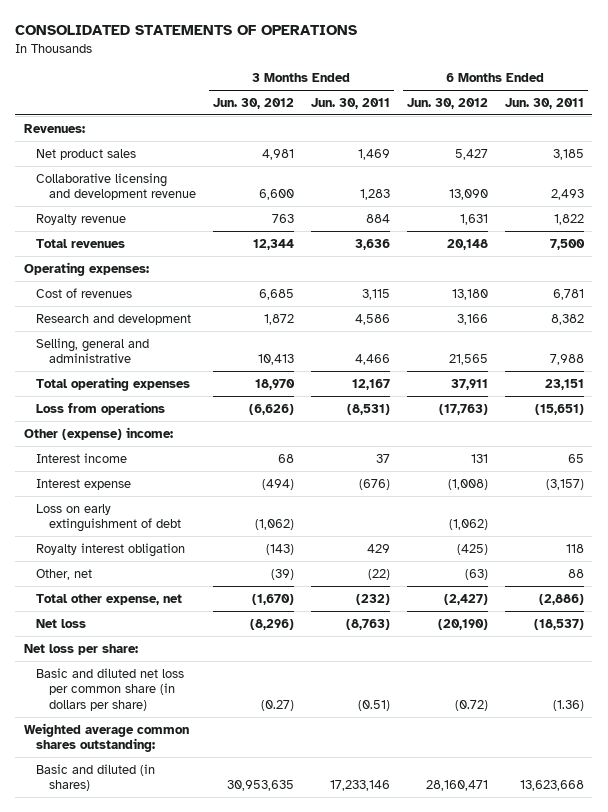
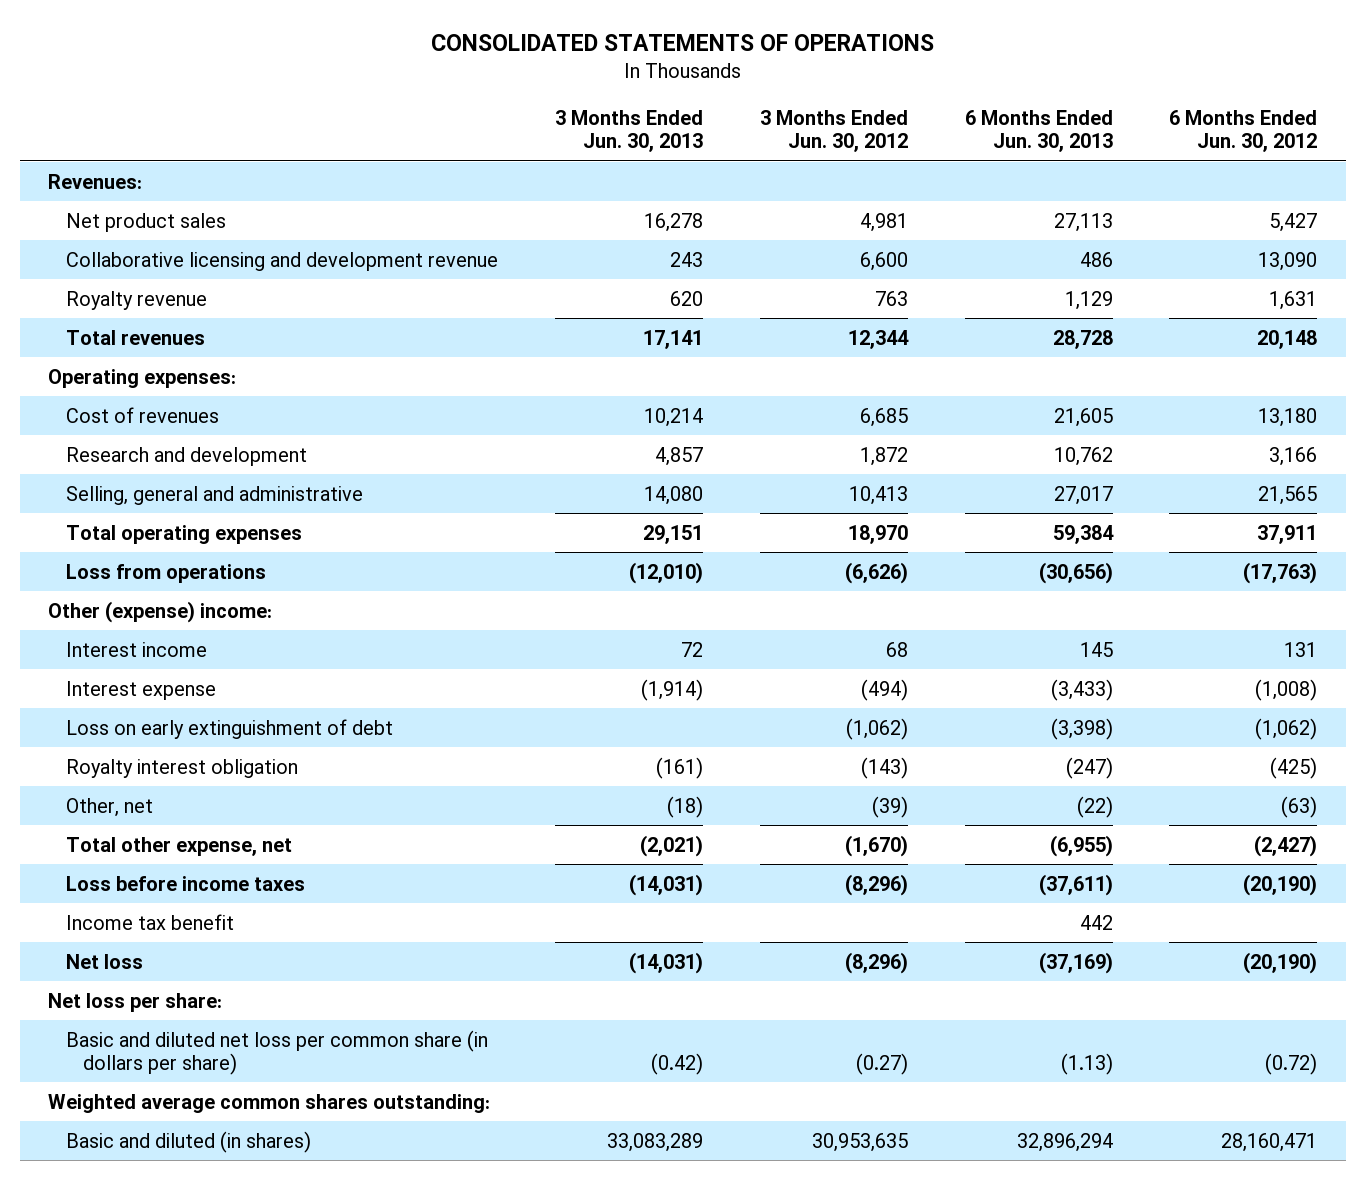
- | 3 Months Ended Jun. 30, 2012 | 3 Months Ended Jun. 30, 2011 | 6 Months Ended Jun. 30, 2012 | 6 Months Ended Jun. 30, 2011
+ | 3 Months Ended Jun. 30, 2013 | 3 Months Ended Jun. 30, 2012 | 6 Months Ended Jun. 30, 2013 | 6 Months Ended Jun. 30, 2012
+ Loss before income taxes | (14,031) | (8,296) | (37,611) | (20,190)
+ Income tax benefit | | | 442 |

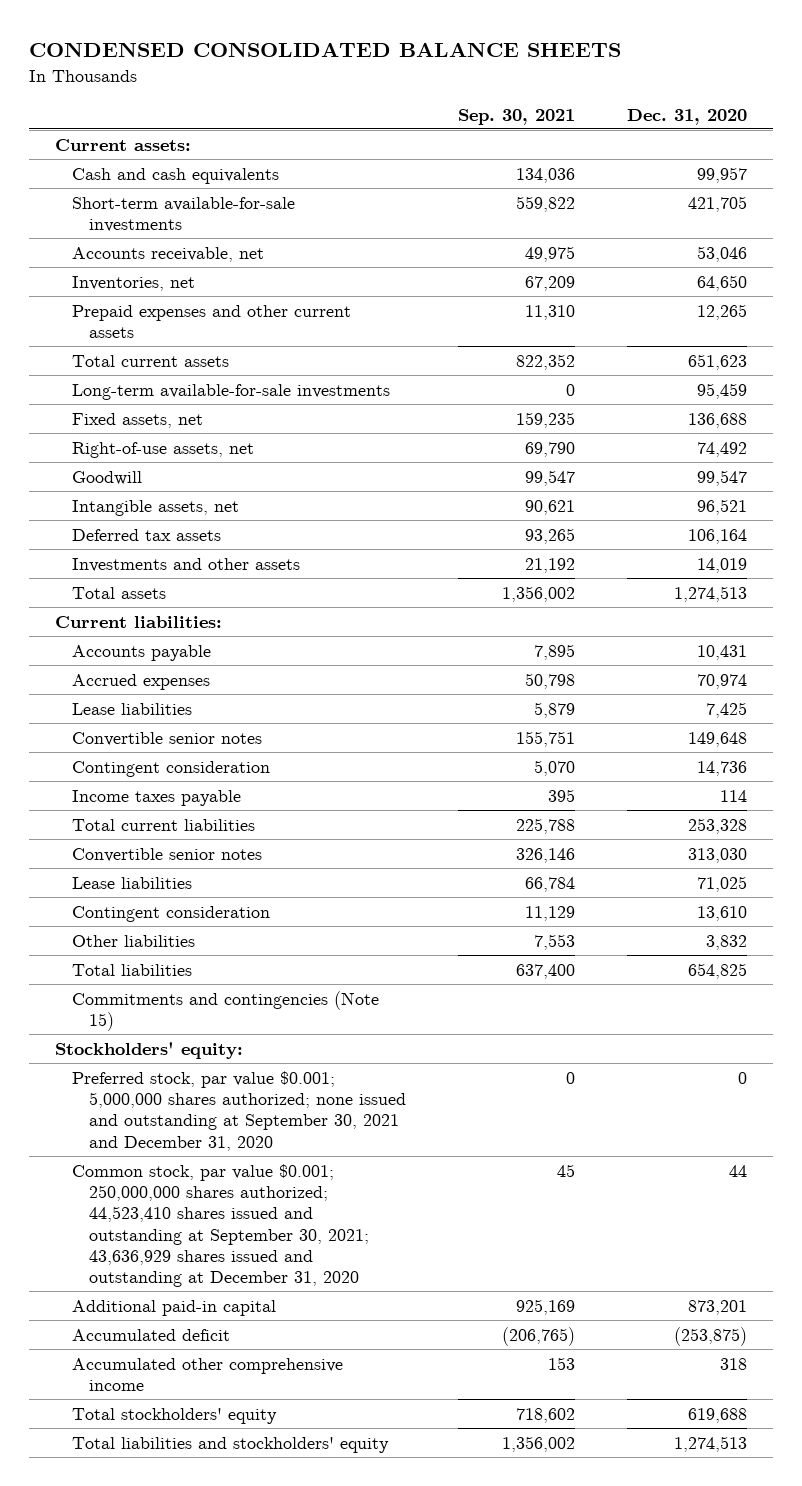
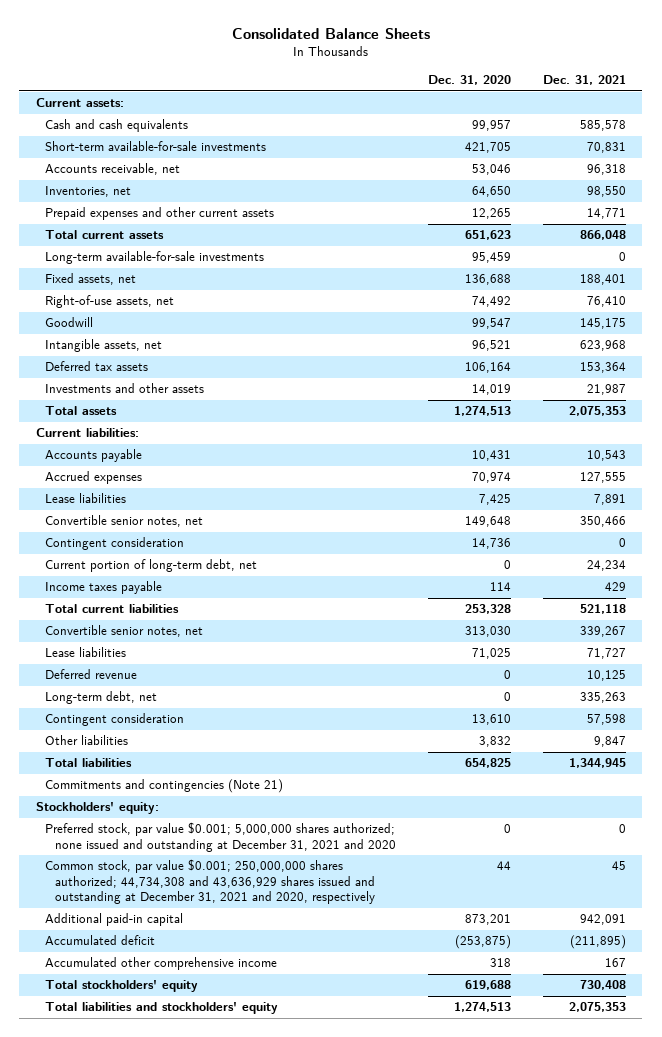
- CONDENSED CONSOLIDATED BALANCE SHEETS
+ Consolidated Balance Sheets
- | Sep. 30, 2021 | Dec. 31, 2020
+ | Dec. 31, 2020 | Dec. 31, 2021
- Convertible senior notes | 155,751 | 149,648
+ Convertible senior notes, net | 149,648 | 350,466
+ Current portion of long-term debt, net | 0 | 24,234
- Convertible senior notes | 326,146 | 313,030
+ Convertible senior notes, net | 313,030 | 339,267
+ Deferred revenue | 0 | 10,125
+ Long-term debt, net | 0 | 335,263
- Commitments and contingencies (Note 15)
+ Commitments and contingencies (Note 21)
- Preferred stock, par value $0.001; 5,000,000 shares authorized; none issued and outstanding at September 30, 2021 and December 31, 2020 | 0 | 0
- Common stock, par value $0.001; 250,000,000 shares authorized; 44,523,410 shares issued and outstanding at September 30, 2021; 43,636,929 shares issued and outstanding at December 31, 2020 | 45 | 44
+ Preferred stock, par value $0.001; 5,000,000 shares authorized; none issued and outstanding at December 31, 2021 and 2020 | 0 | 0
+ Common stock, par value $0.001; 250,000,000 shares authorized; 44,734,308 and 43,636,929 shares issued and outstanding at December 31, 2021 and 2020, respectively | 44 | 45

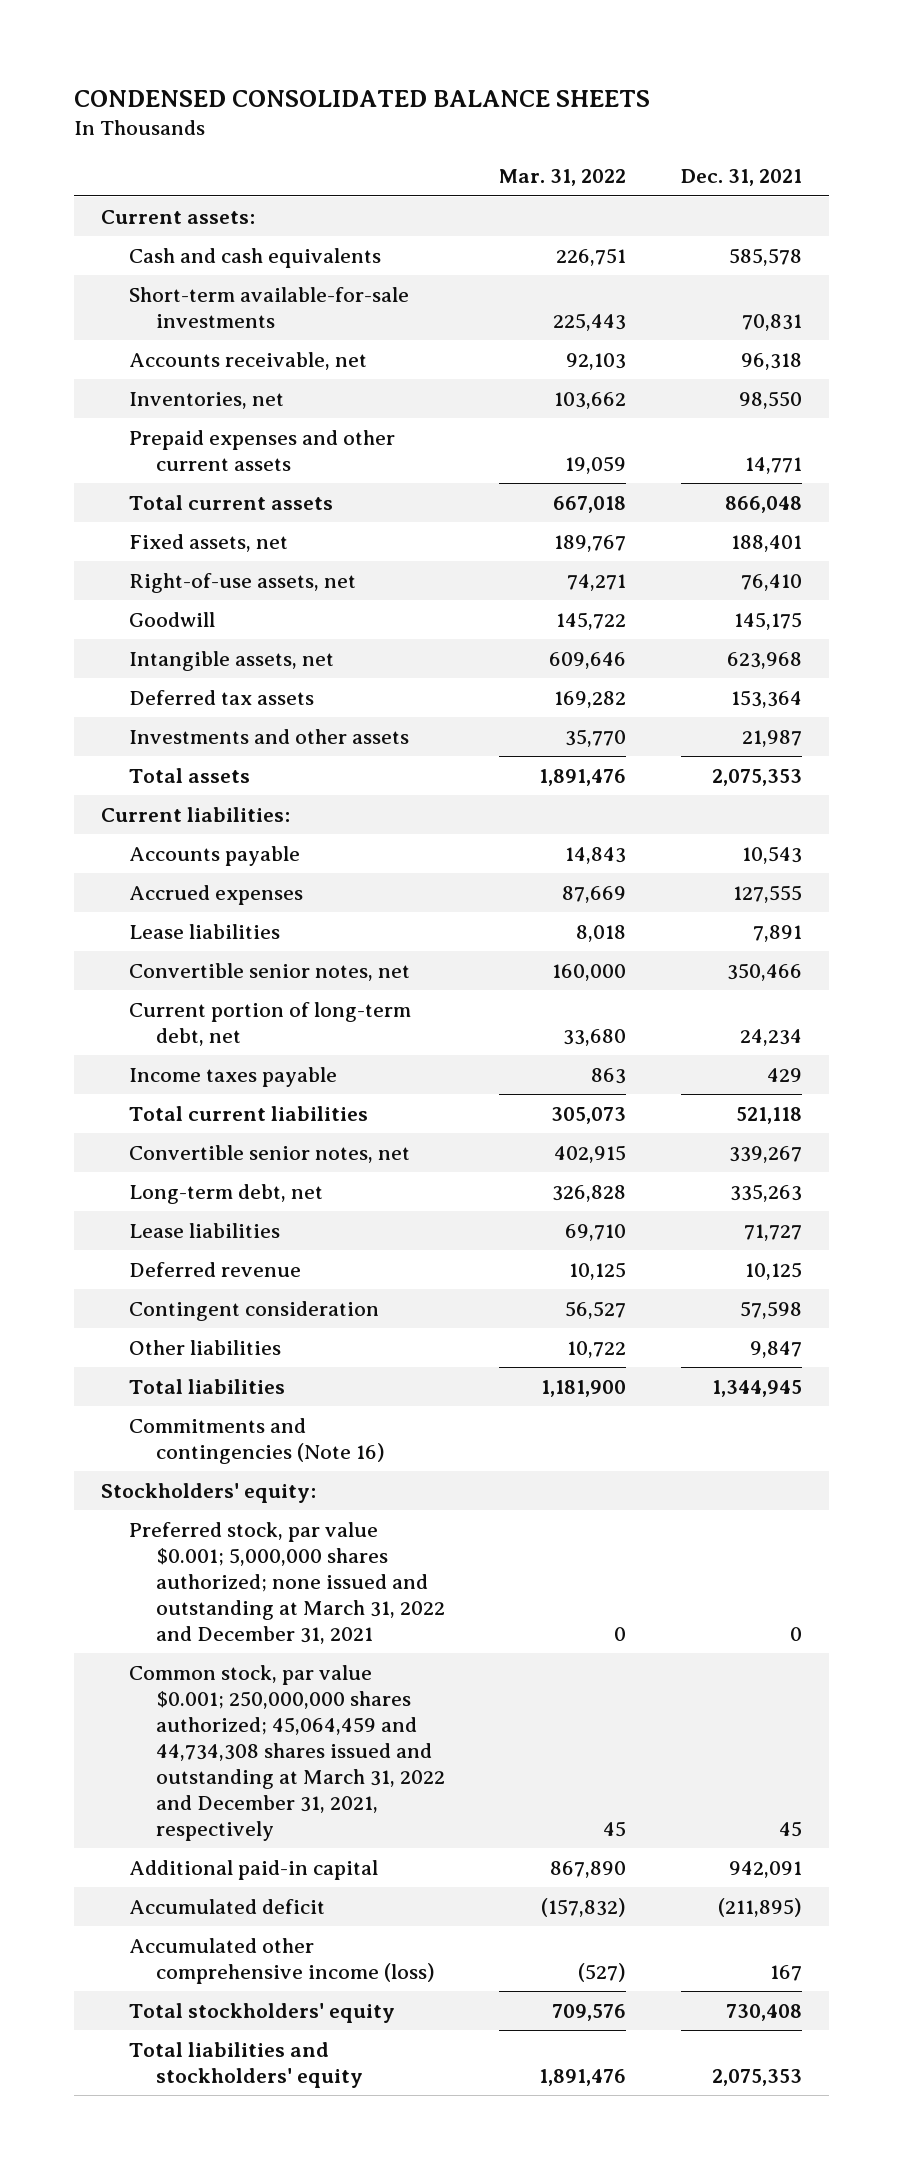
- Consolidated Balance Sheets
+ CONDENSED CONSOLIDATED BALANCE SHEETS
- | Dec. 31, 2020 | Dec. 31, 2021
+ | Mar. 31, 2022 | Dec. 31, 2021
- Long-term available-for-sale investments | 95,459 | 0
- Contingent consideration | 14,736 | 0
moved up: Long-term debt, net | 326,828 | 335,263
- Commitments and contingencies (Note 21)
+ Commitments and contingencies (Note 16)
- Preferred stock, par value $0.001; 5,000,000 shares authorized; none issued and outstanding at December 31, 2021 and 2020 | 0 | 0
- Common stock, par value $0.001; 250,000,000 shares authorized; 44,734,308 and 43,636,929 shares issued and outstanding at December 31, 2021 and 2020, respectively | 44 | 45
+ Preferred stock, par value $0.001; 5,000,000 shares authorized; none issued and outstanding at March 31, 2022 and December 31, 2021 | 0 | 0
+ Common stock, par value $0.001; 250,000,000 shares authorized; 45,064,459 and 44,734,308 shares issued and outstanding at March 31, 2022 and December 31, 2021, respectively | 45 | 45
- Accumulated other comprehensive income | 318 | 167
+ Accumulated other comprehensive income (loss) | (527) | 167

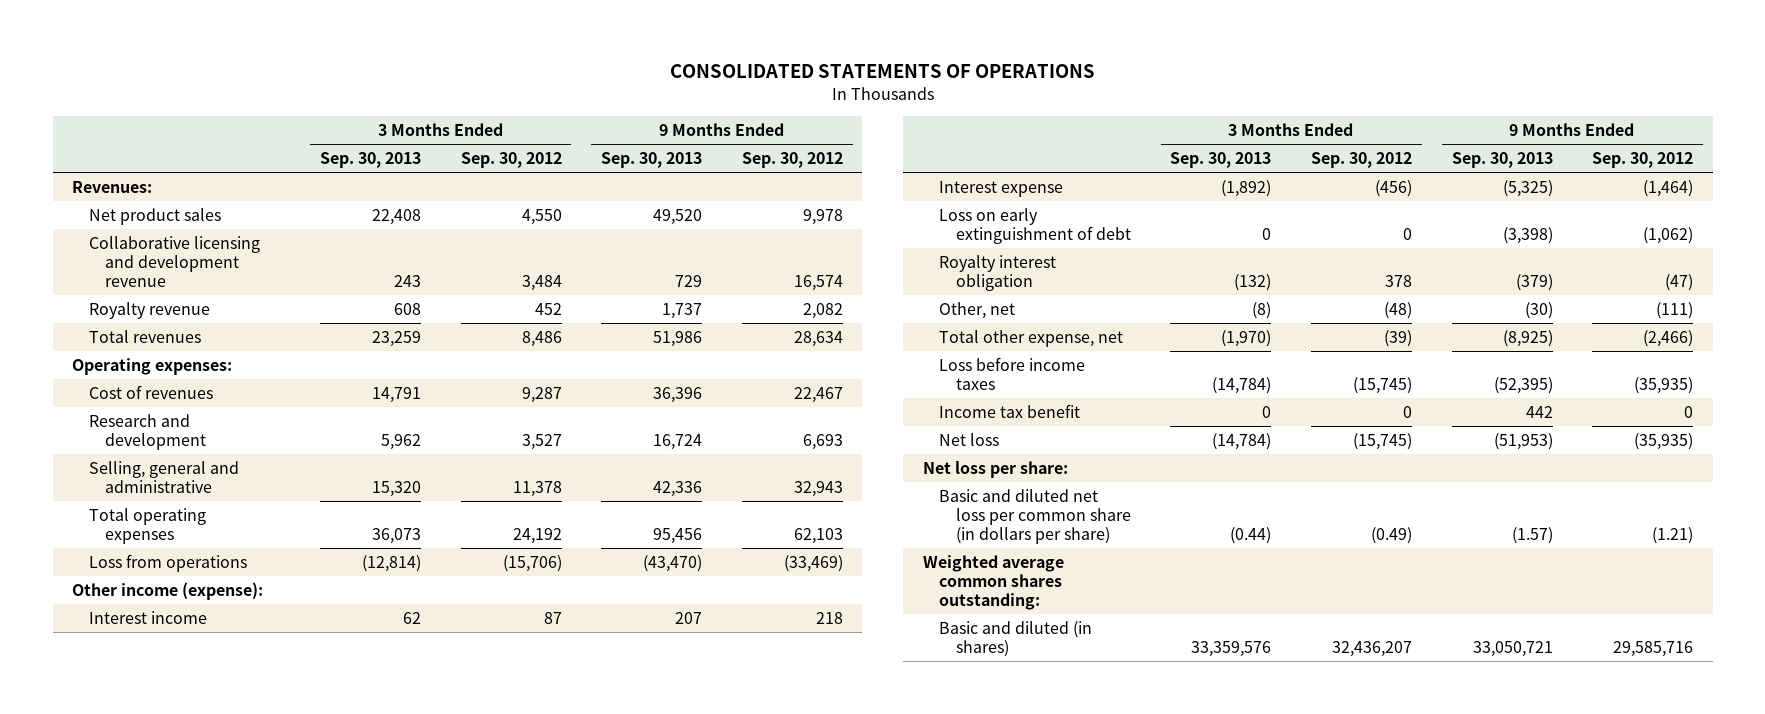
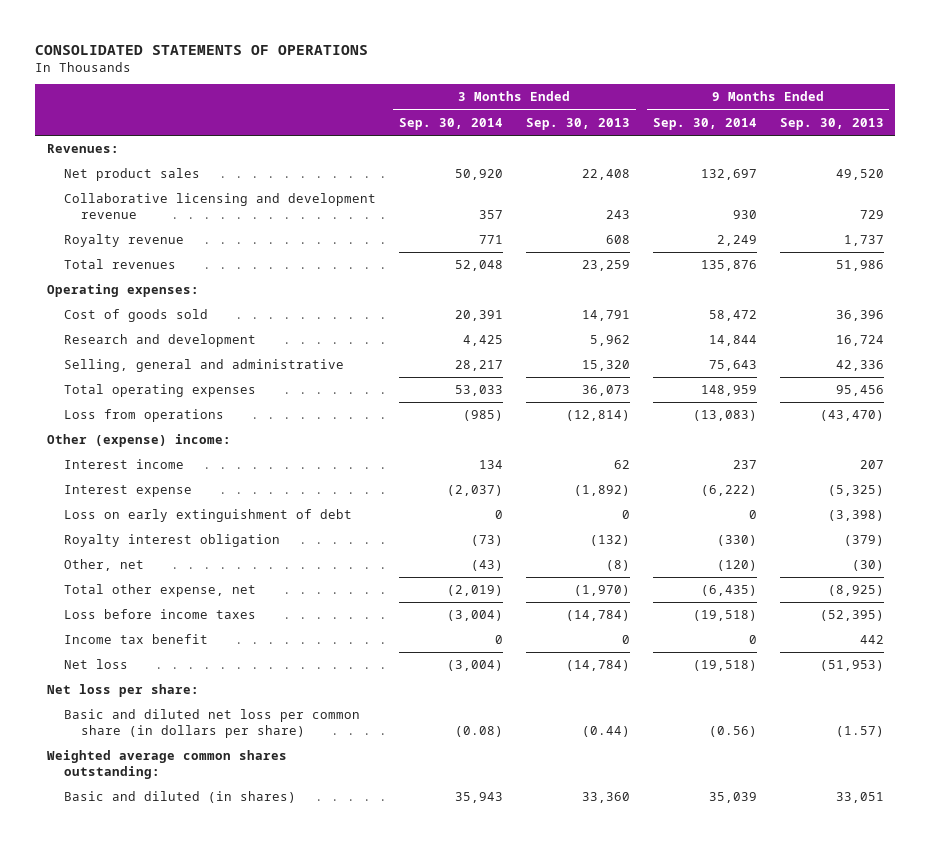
- | 3 Months Ended Sep. 30, 2013 | 3 Months Ended Sep. 30, 2012 | 9 Months Ended Sep. 30, 2013 | 9 Months Ended Sep. 30, 2012
+ | 3 Months Ended Sep. 30, 2014 | 3 Months Ended Sep. 30, 2013 | 9 Months Ended Sep. 30, 2014 | 9 Months Ended Sep. 30, 2013
- Cost of revenues | 14,791 | 9,287 | 36,396 | 22,467
+ Cost of goods sold | 20,391 | 14,791 | 58,472 | 36,396
- Other income (expense):
+ Other (expense) income:
- Basic and diluted (in shares) | 33,359,576 | 32,436,207 | 33,050,721 | 29,585,716
+ Basic and diluted (in shares) | 35,943 | 33,360 | 35,039 | 33,051

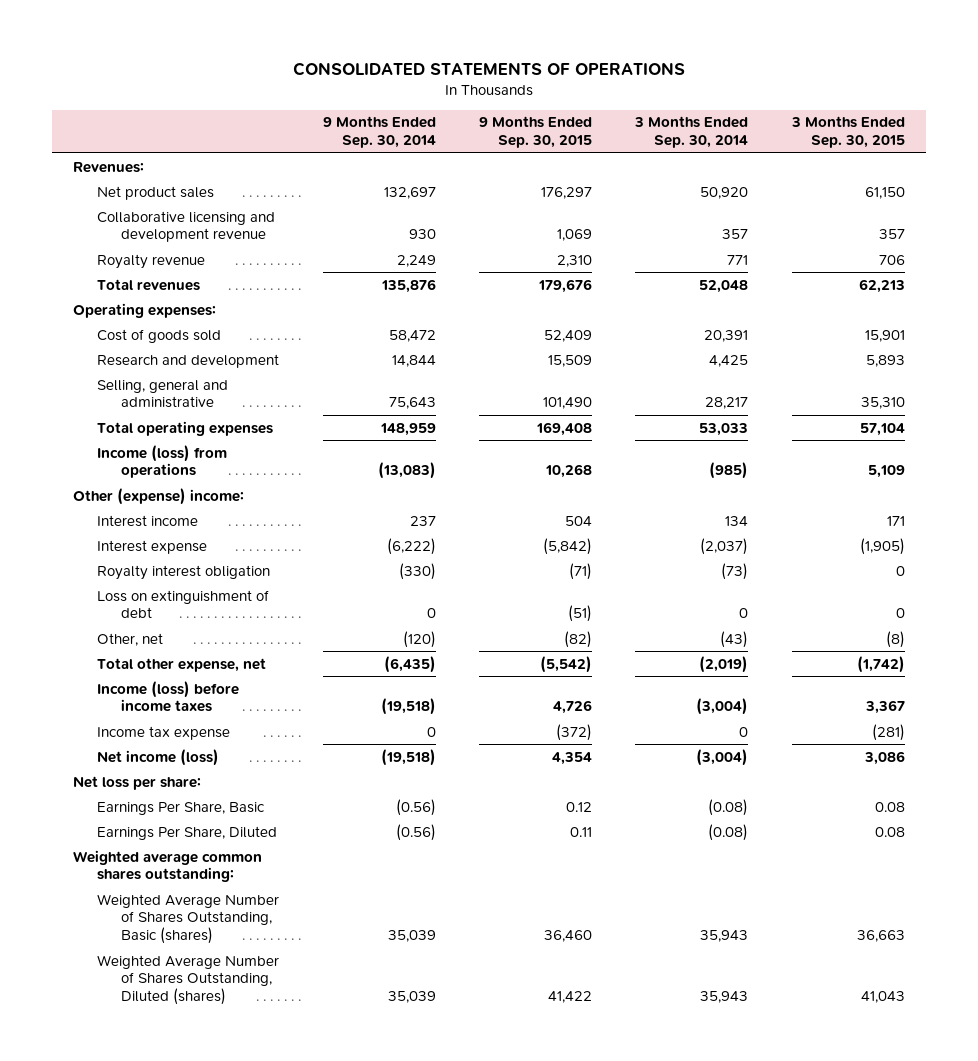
- | 3 Months Ended Sep. 30, 2014 | 3 Months Ended Sep. 30, 2013 | 9 Months Ended Sep. 30, 2014 | 9 Months Ended Sep. 30, 2013
+ | 9 Months Ended Sep. 30, 2014 | 9 Months Ended Sep. 30, 2015 | 3 Months Ended Sep. 30, 2014 | 3 Months Ended Sep. 30, 2015
- Loss from operations | (985) | (12,814) | (13,083) | (43,470)
+ Income (loss) from operations | (13,083) | 10,268 | (985) | 5,109
- Loss on early extinguishment of debt | 0 | 0 | 0 | (3,398)
+ Loss on extinguishment of debt | 0 | (51) | 0 | 0
- Loss before income taxes | (3,004) | (14,784) | (19,518) | (52,395)
- Income tax benefit | 0 | 0 | 0 | 442
- Net loss | (3,004) | (14,784) | (19,518) | (51,953)
+ Income (loss) before income taxes | (19,518) | 4,726 | (3,004) | 3,367
+ Income tax expense | 0 | (372) | 0 | (281)
+ Net income (loss) | (19,518) | 4,354 | (3,004) | 3,086
- Basic and diluted net loss per common share (in dollars per share) | (0.08) | (0.44) | (0.56) | (1.57)
+ Earnings Per Share, Basic | (0.56) | 0.12 | (0.08) | 0.08
+ Earnings Per Share, Diluted | (0.56) | 0.11 | (0.08) | 0.08
- Basic and diluted (in shares) | 35,943 | 33,360 | 35,039 | 33,051
+ Weighted Average Number of Shares Outstanding, Basic (shares) | 35,039 | 36,460 | 35,943 | 36,663
+ Weighted Average Number of Shares Outstanding, Diluted (shares) | 35,039 | 41,422 | 35,943 | 41,043

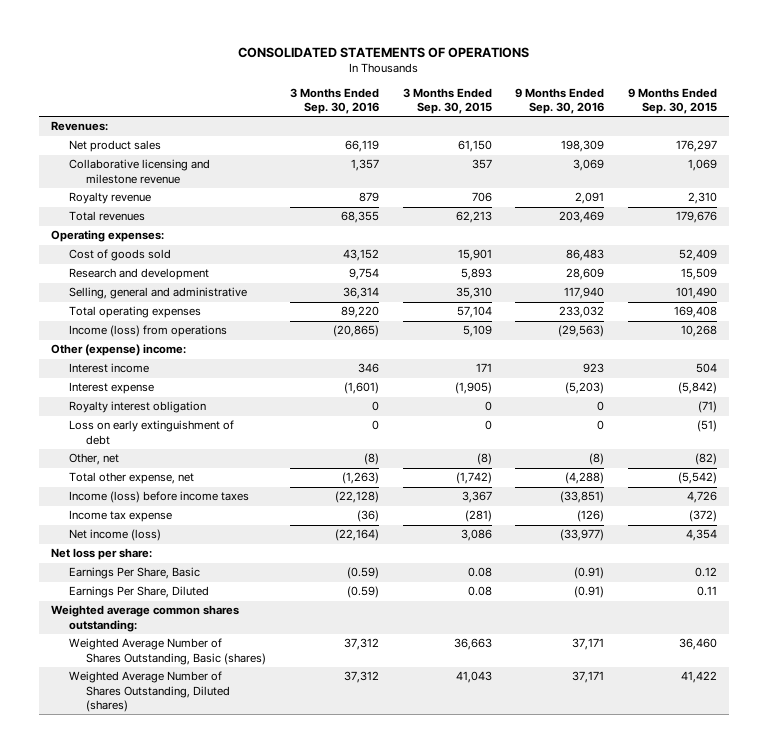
- | 9 Months Ended Sep. 30, 2014 | 9 Months Ended Sep. 30, 2015 | 3 Months Ended Sep. 30, 2014 | 3 Months Ended Sep. 30, 2015
+ | 3 Months Ended Sep. 30, 2016 | 3 Months Ended Sep. 30, 2015 | 9 Months Ended Sep. 30, 2016 | 9 Months Ended Sep. 30, 2015
- Collaborative licensing and development revenue | 930 | 1,069 | 357 | 357
+ Collaborative licensing and milestone revenue | 1,357 | 357 | 3,069 | 1,069
- Loss on extinguishment of debt | 0 | (51) | 0 | 0
+ Loss on early extinguishment of debt | 0 | 0 | 0 | (51)

